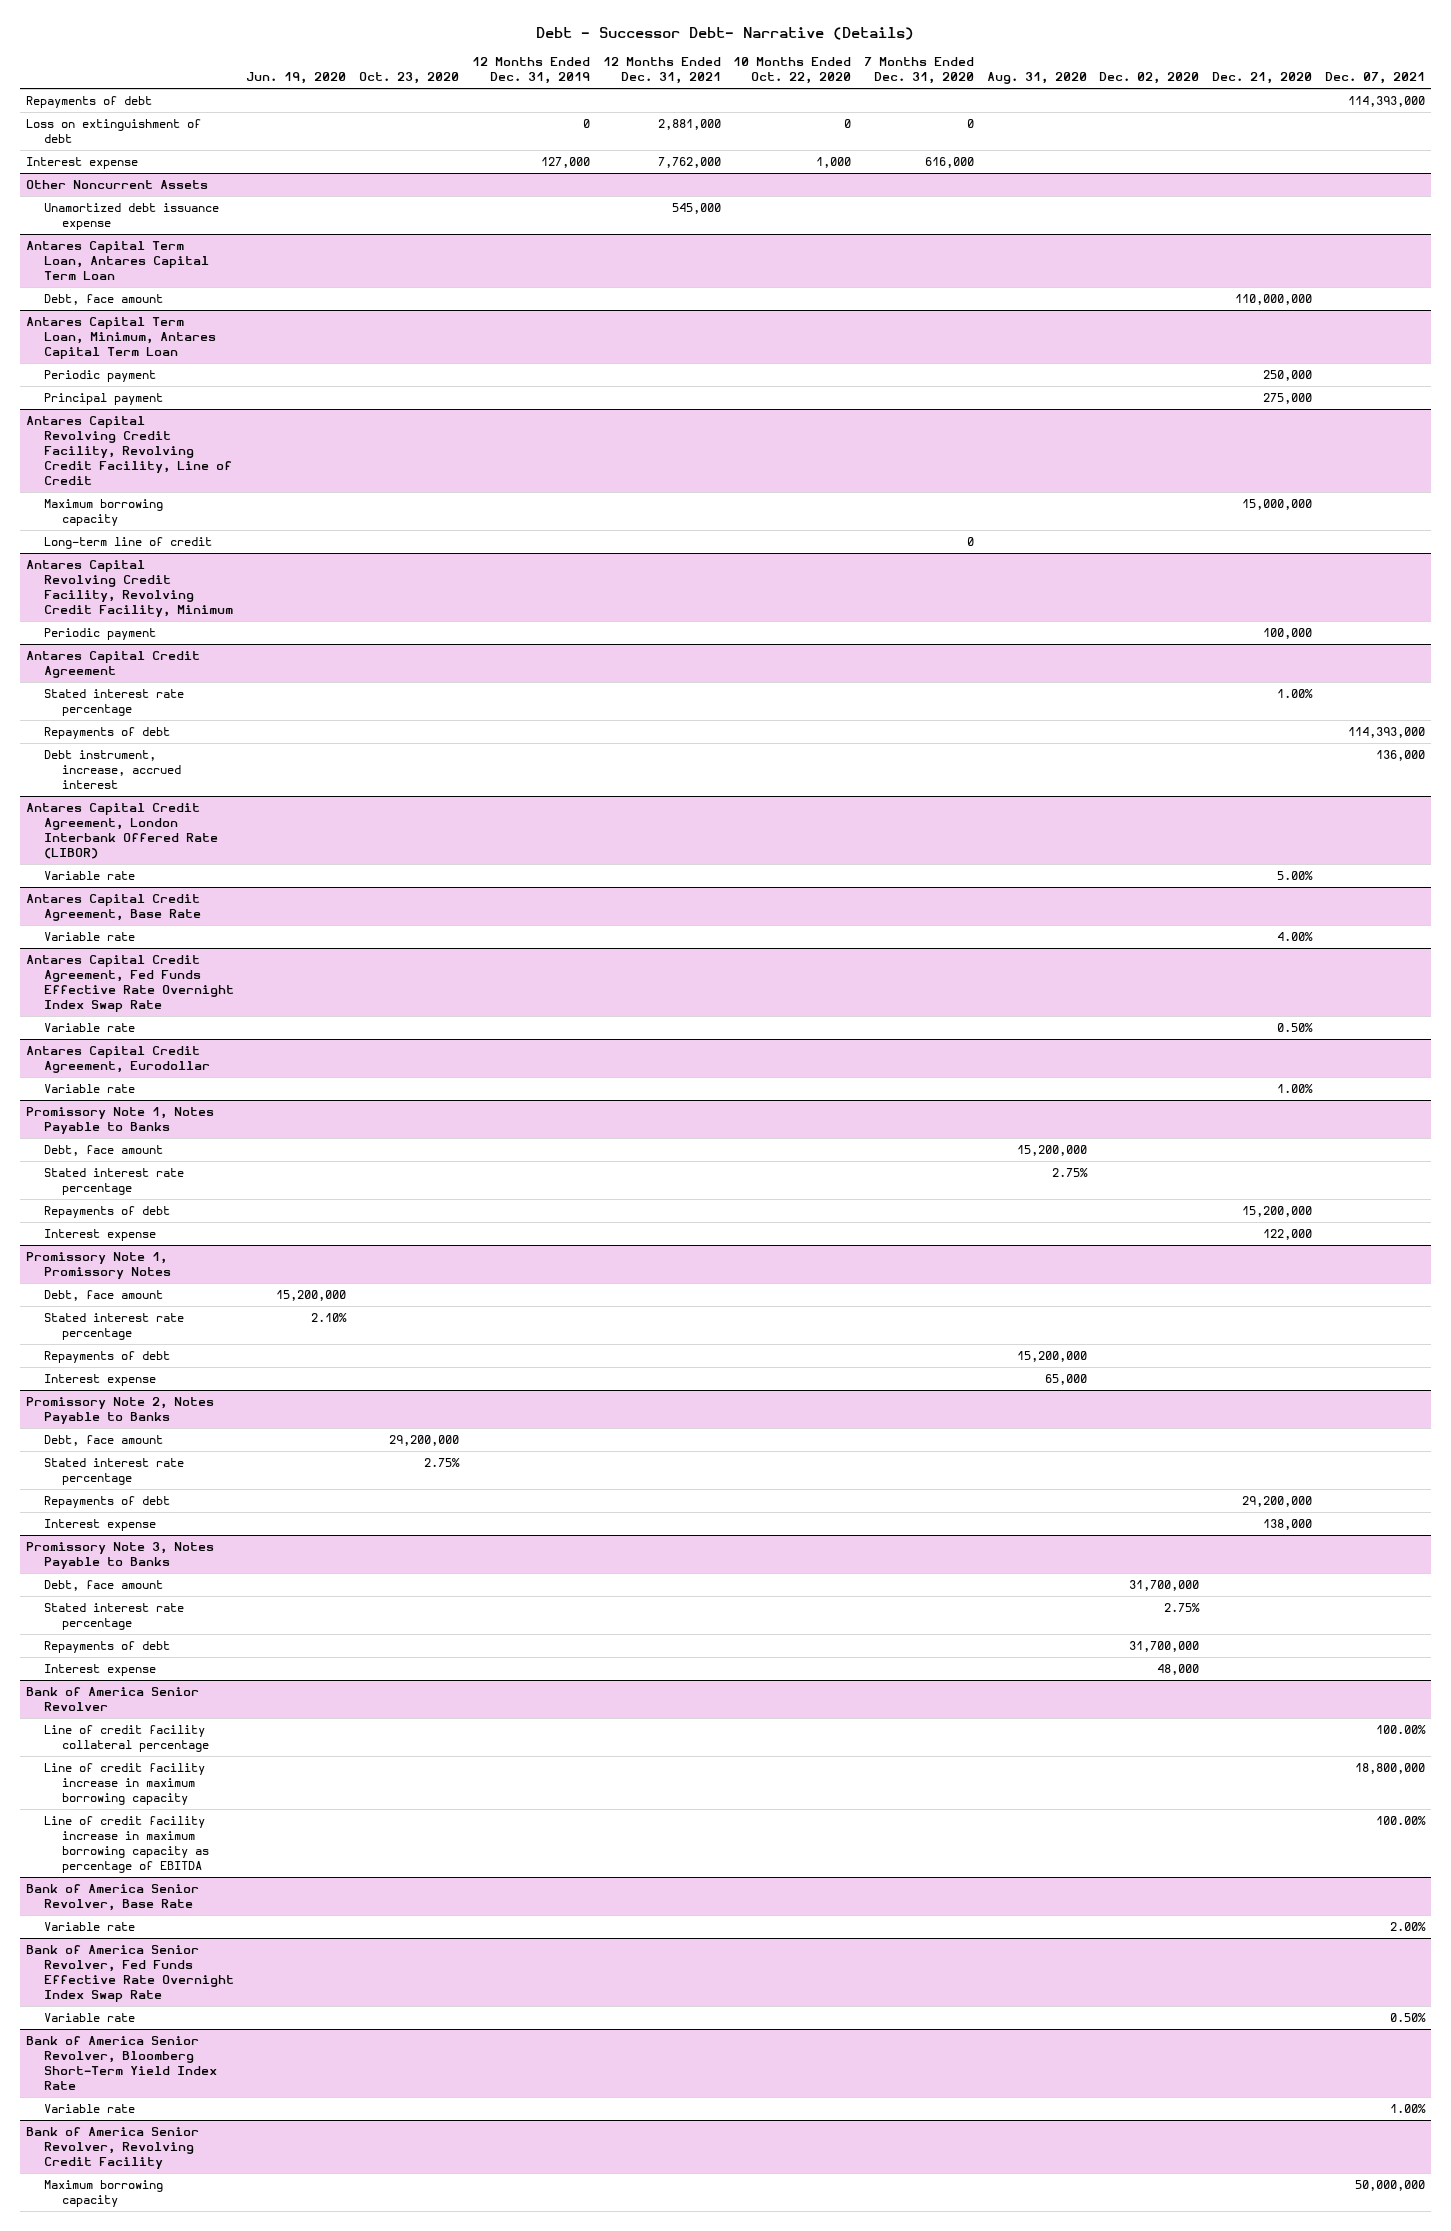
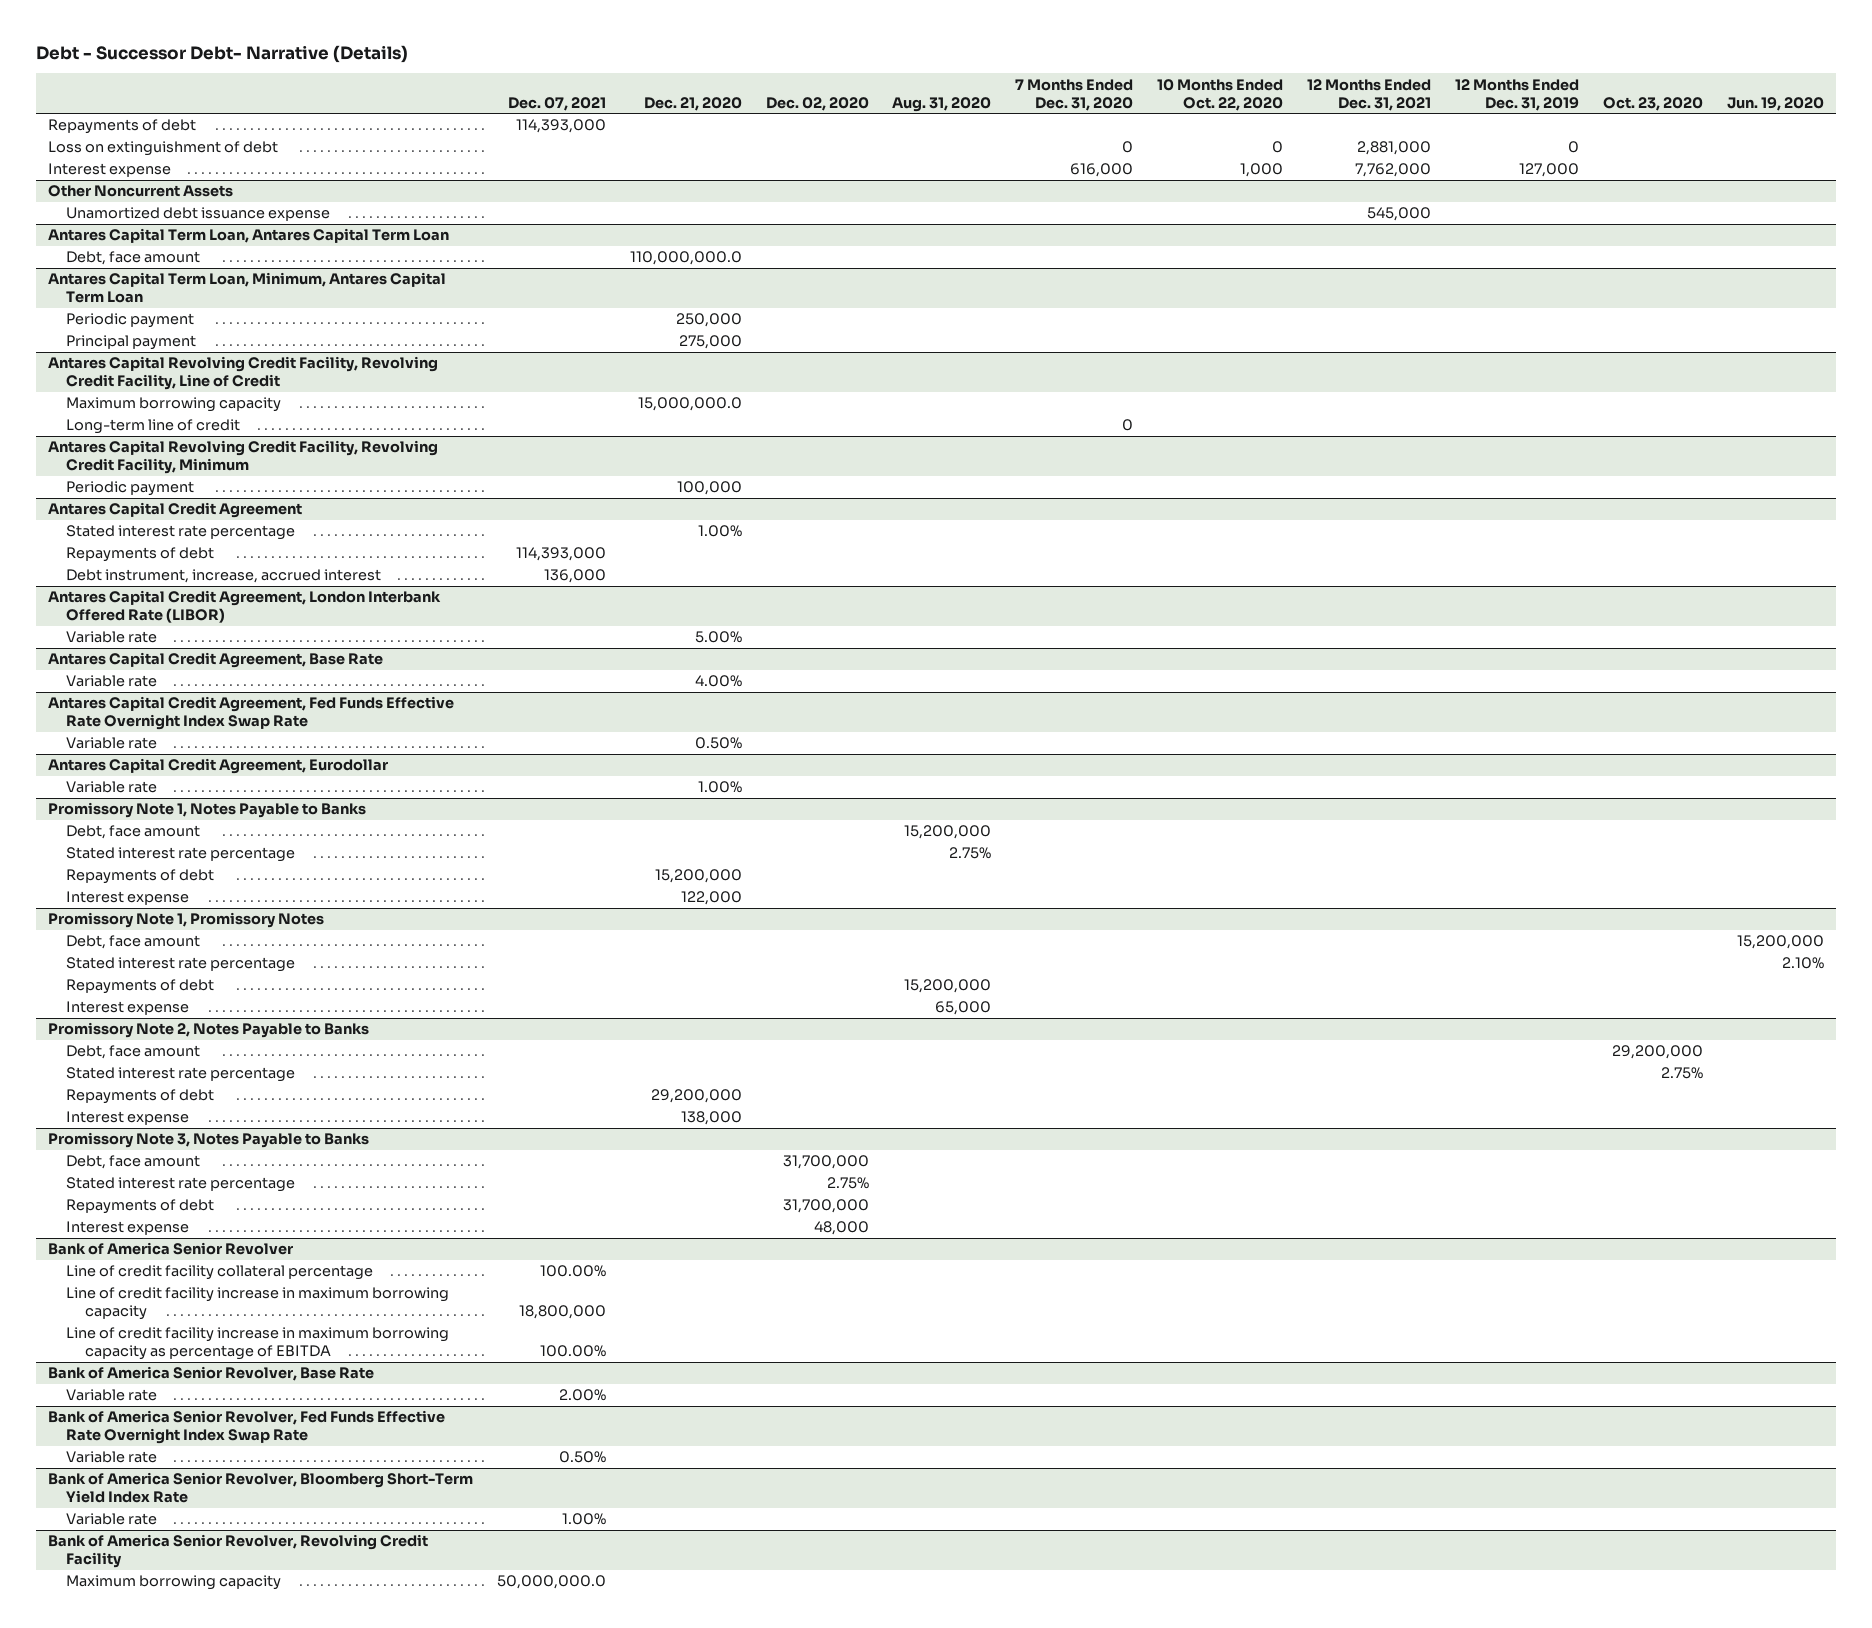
- | Jun. 19, 2020 | Oct. 23, 2020 | 12 Months Ended Dec. 31, 2019 | 12 Months Ended Dec. 31, 2021 | 10 Months Ended Oct. 22, 2020 | 7 Months Ended Dec. 31, 2020 | Aug. 31, 2020 | Dec. 02, 2020 | Dec. 21, 2020 | Dec. 07, 2021
+ | Dec. 07, 2021 | Dec. 21, 2020 | Dec. 02, 2020 | Aug. 31, 2020 | 7 Months Ended Dec. 31, 2020 | 10 Months Ended Oct. 22, 2020 | 12 Months Ended Dec. 31, 2021 | 12 Months Ended Dec. 31, 2019 | Oct. 23, 2020 | Jun. 19, 2020
@ Antares Capital Term Loan, Antares Capital Term Loan
- Debt, face amount | | | | | | | | | 110,000,000 |
+ Debt, face amount | | 110,000,000.0 | | | | | | | |
@ Antares Capital Revolving Credit Facility, Revolving Credit Facility, Line of Credit
- Maximum borrowing capacity | | | | | | | | | 15,000,000 |
+ Maximum borrowing capacity | | 15,000,000.0 | | | | | | | |
@ Bank of America Senior Revolver, Revolving Credit Facility
- Maximum borrowing capacity | | | | | | | | | | 50,000,000
+ Maximum borrowing capacity | 50,000,000.0 | | | | | | | | |

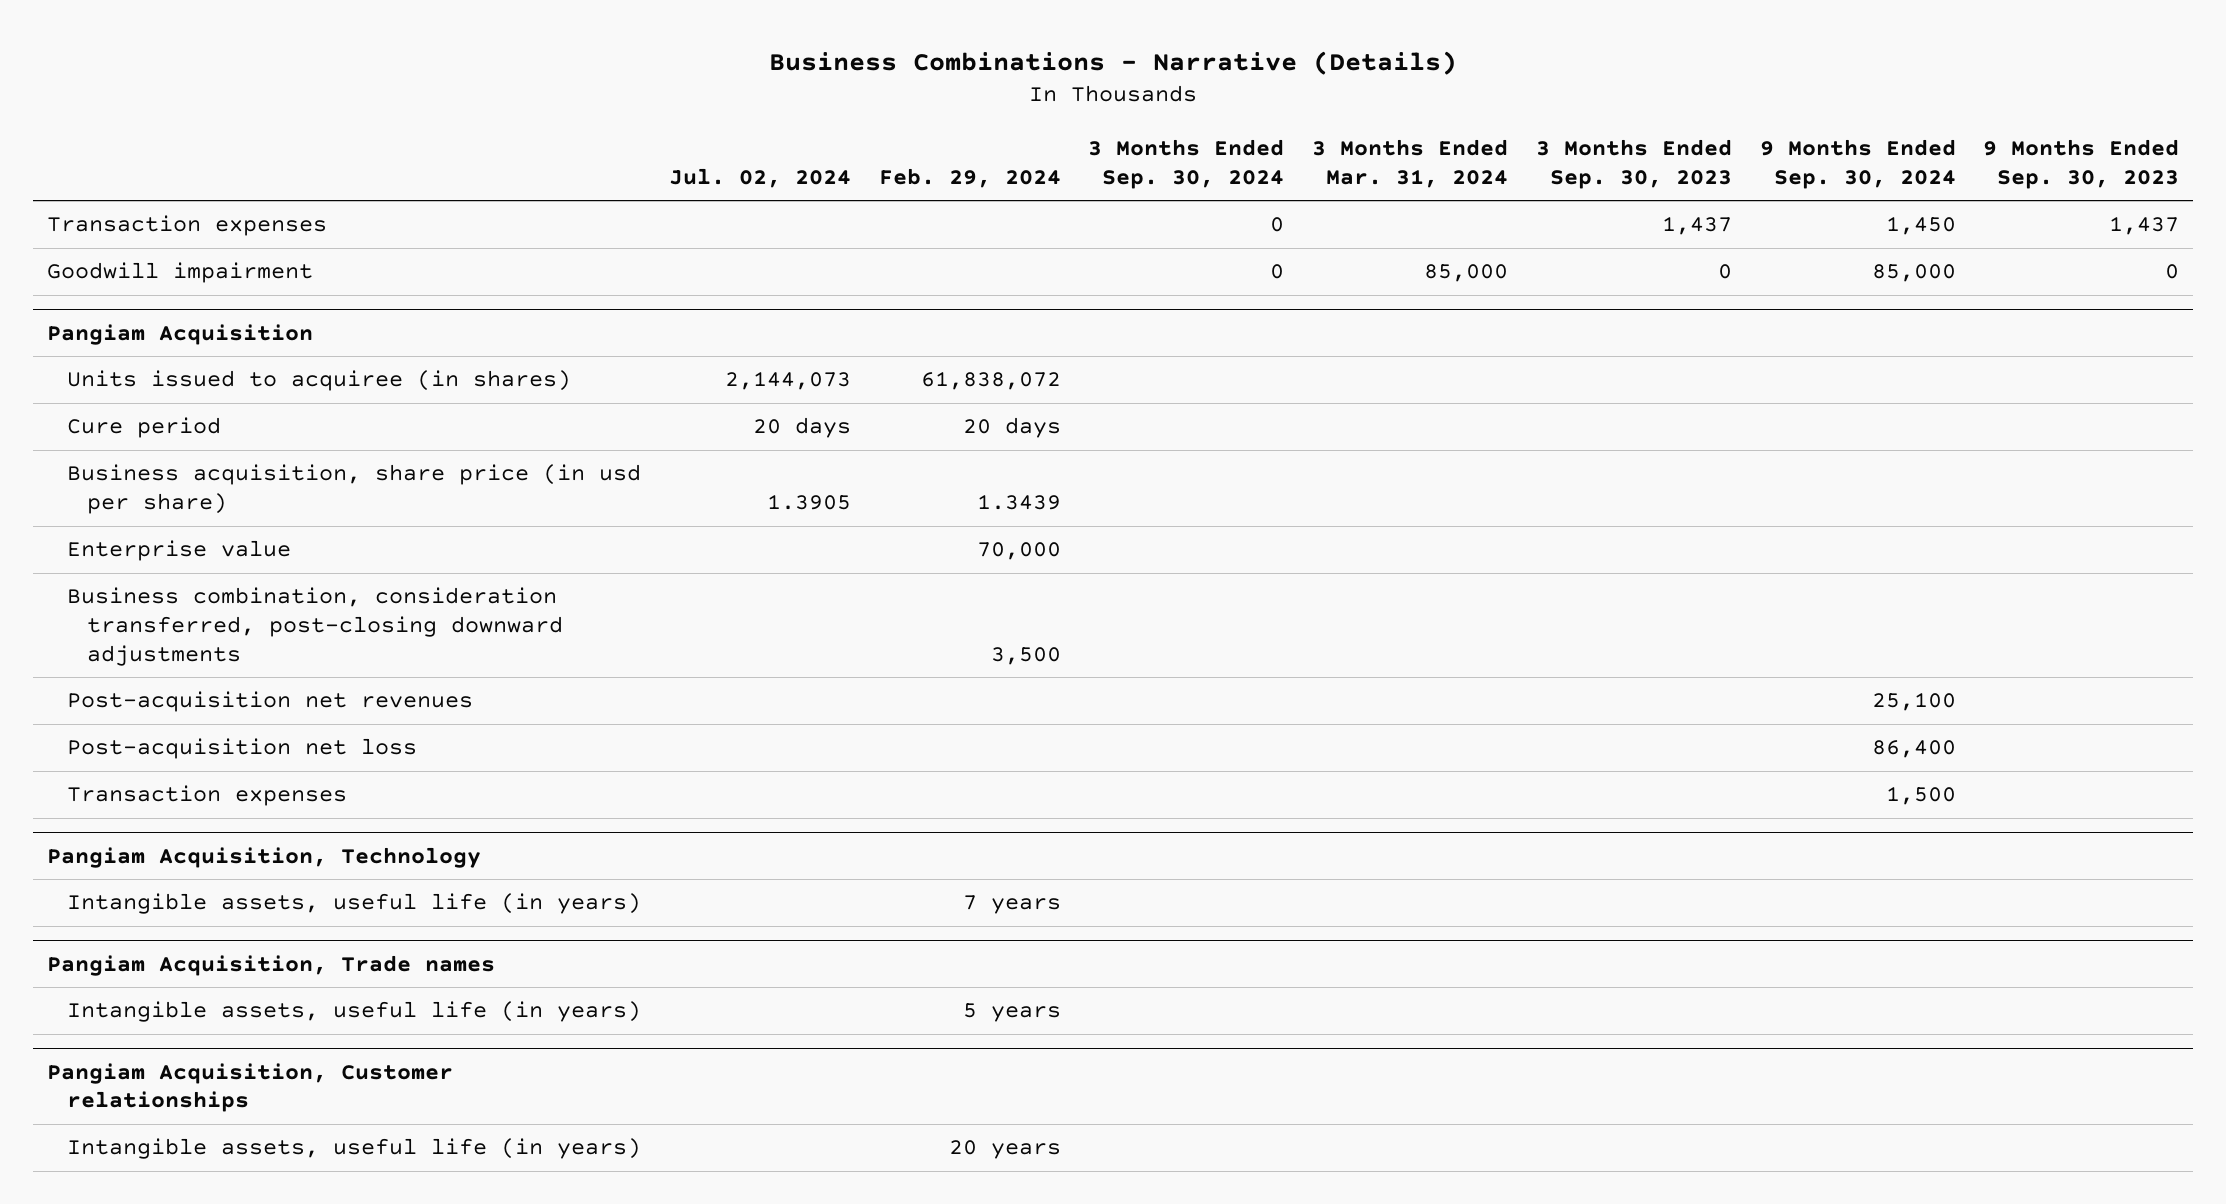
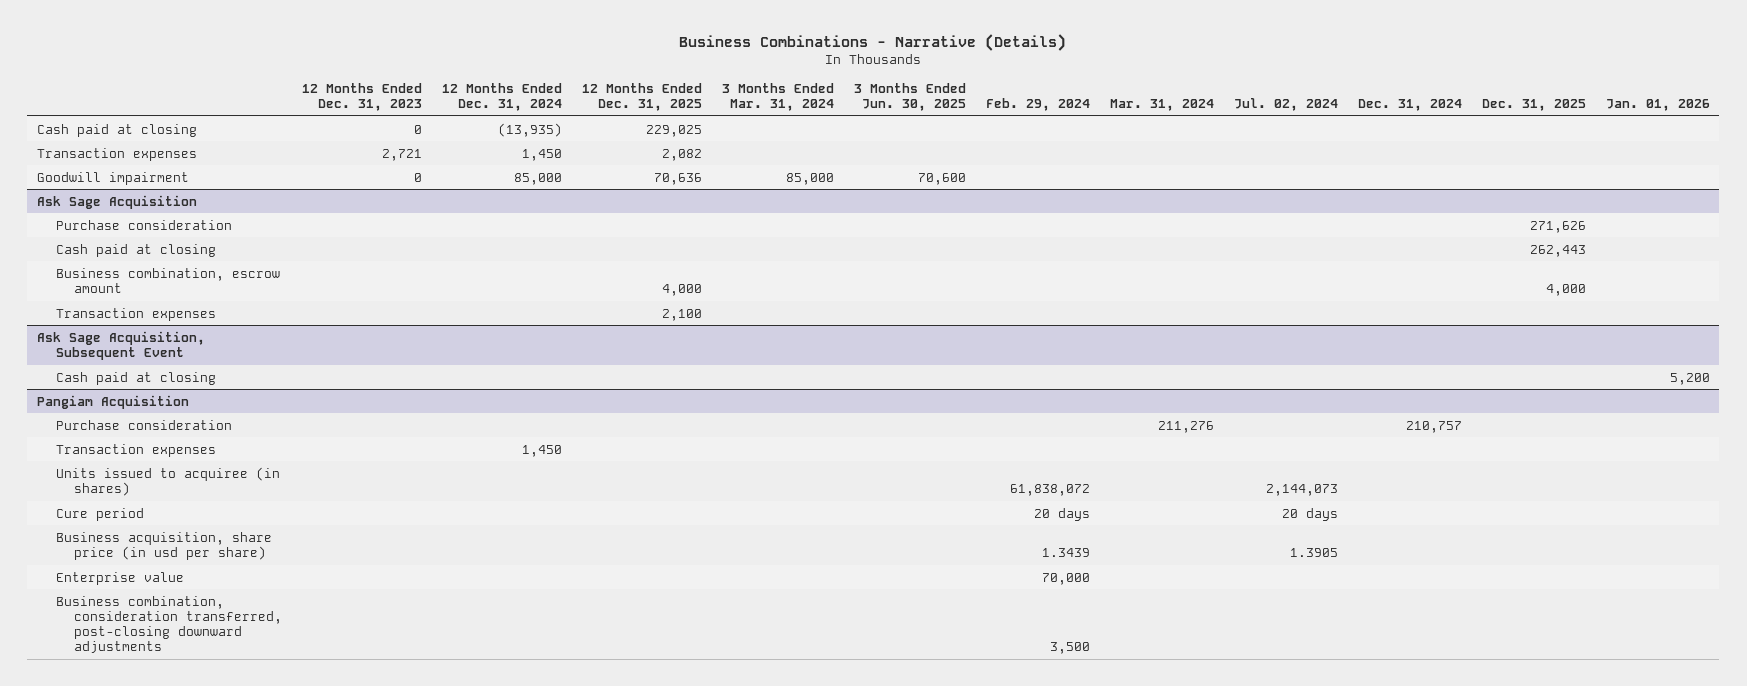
- | Jul. 02, 2024 | Feb. 29, 2024 | 3 Months Ended Sep. 30, 2024 | 3 Months Ended Mar. 31, 2024 | 3 Months Ended Sep. 30, 2023 | 9 Months Ended Sep. 30, 2024 | 9 Months Ended Sep. 30, 2023
+ | 12 Months Ended Dec. 31, 2023 | 12 Months Ended Dec. 31, 2024 | 12 Months Ended Dec. 31, 2025 | 3 Months Ended Mar. 31, 2024 | 3 Months Ended Jun. 30, 2025 | Feb. 29, 2024 | Mar. 31, 2024 | Jul. 02, 2024 | Dec. 31, 2024 | Dec. 31, 2025 | Jan. 01, 2026
+ Cash paid at closing | 0 | (13,935) | 229,025 | | | | | | | |
+ Ask Sage Acquisition
+ Purchase consideration | | | | | | | | | | 271,626 |
+ Cash paid at closing | | | | | | | | | | 262,443 |
+ Business combination, escrow amount | | | 4,000 | | | | | | | 4,000 |
+ Transaction expenses | | | 2,100 | | | | | | | |
+ Ask Sage Acquisition, Subsequent Event
+ Cash paid at closing | | | | | | | | | | | 5,200
@ Pangiam Acquisition
+ Purchase consideration | | | | | | | 211,276 | | 210,757 | |
moved up: Transaction expenses | | 1,450 | | | | | | | | |
- Post-acquisition net revenues | | | | | | 25,100 |
- Post-acquisition net loss | | | | | | 86,400 |
- Pangiam Acquisition, Technology
- Intangible assets, useful life (in years) | | 7 years | | | | |
- Pangiam Acquisition, Trade names
- Intangible assets, useful life (in years) | | 5 years | | | | |
- Pangiam Acquisition, Customer relationships
- Intangible assets, useful life (in years) | | 20 years | | | | |

